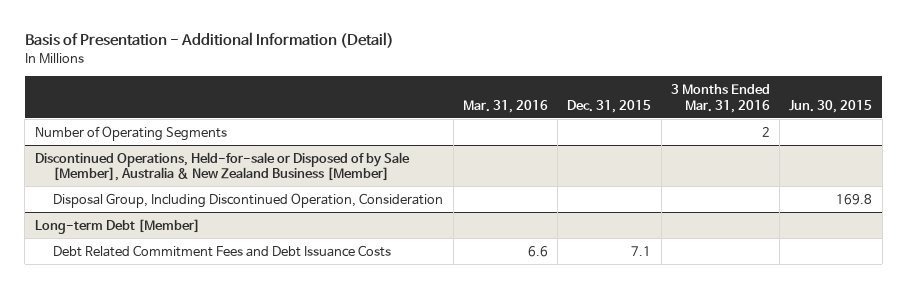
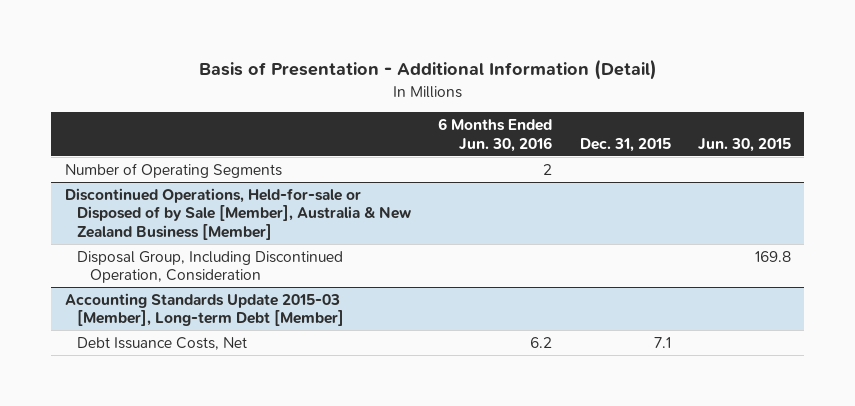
- | Mar. 31, 2016 | Dec. 31, 2015 | 3 Months Ended Mar. 31, 2016 | Jun. 30, 2015
+ | 6 Months Ended Jun. 30, 2016 | Dec. 31, 2015 | Jun. 30, 2015
- Long-term Debt [Member]
- Debt Related Commitment Fees and Debt Issuance Costs | 6.6 | 7.1 | |
+ Accounting Standards Update 2015-03 [Member], Long-term Debt [Member]
+ Debt Issuance Costs, Net | 6.2 | 7.1 |

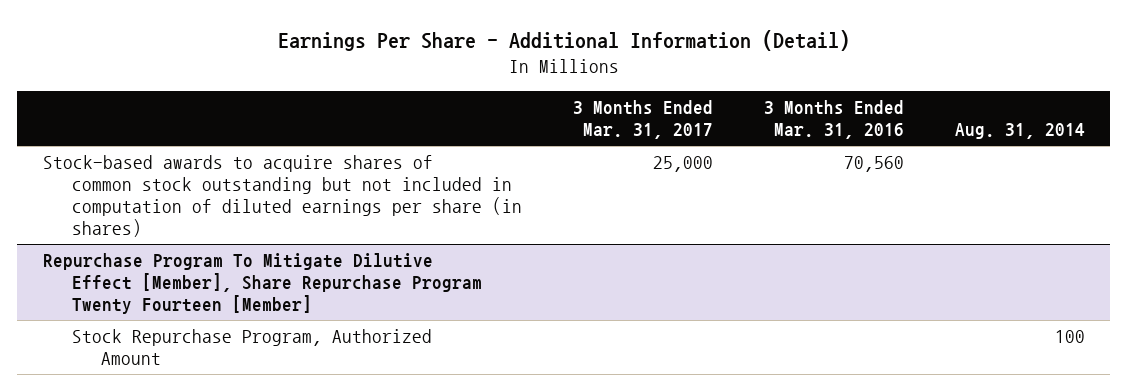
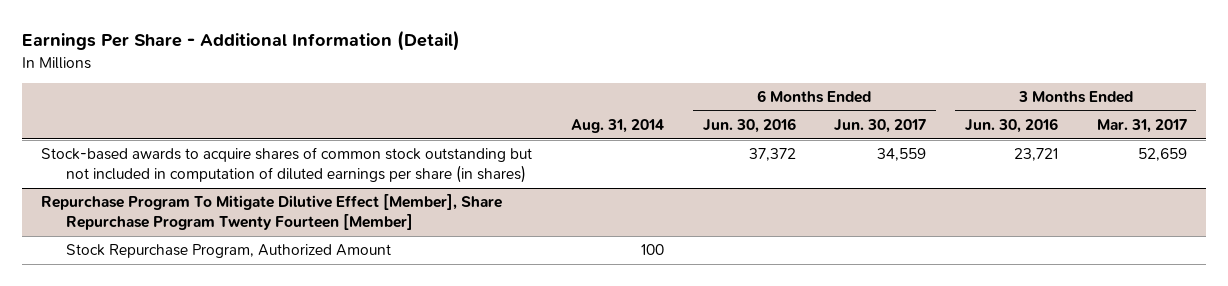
- | 3 Months Ended Mar. 31, 2017 | 3 Months Ended Mar. 31, 2016 | Aug. 31, 2014
+ | Aug. 31, 2014 | 6 Months Ended Jun. 30, 2016 | 6 Months Ended Jun. 30, 2017 | 3 Months Ended Jun. 30, 2016 | 3 Months Ended Mar. 31, 2017
- Stock-based awards to acquire shares of common stock outstanding but not included in computation of diluted earnings per share (in shares) | 25,000 | 70,560 |
+ Stock-based awards to acquire shares of common stock outstanding but not included in computation of diluted earnings per share (in shares) | | 37,372 | 34,559 | 23,721 | 52,659

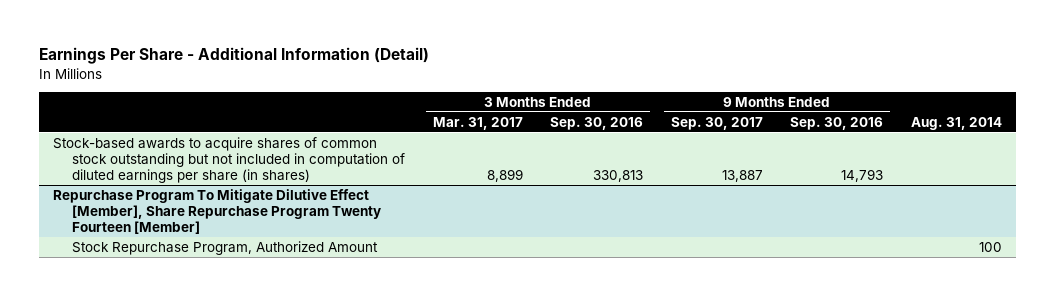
- | Aug. 31, 2014 | 6 Months Ended Jun. 30, 2016 | 6 Months Ended Jun. 30, 2017 | 3 Months Ended Jun. 30, 2016 | 3 Months Ended Mar. 31, 2017
+ | 3 Months Ended Mar. 31, 2017 | 3 Months Ended Sep. 30, 2016 | 9 Months Ended Sep. 30, 2017 | 9 Months Ended Sep. 30, 2016 | Aug. 31, 2014
- Stock-based awards to acquire shares of common stock outstanding but not included in computation of diluted earnings per share (in shares) | | 37,372 | 34,559 | 23,721 | 52,659
+ Stock-based awards to acquire shares of common stock outstanding but not included in computation of diluted earnings per share (in shares) | 8,899 | 330,813 | 13,887 | 14,793 |

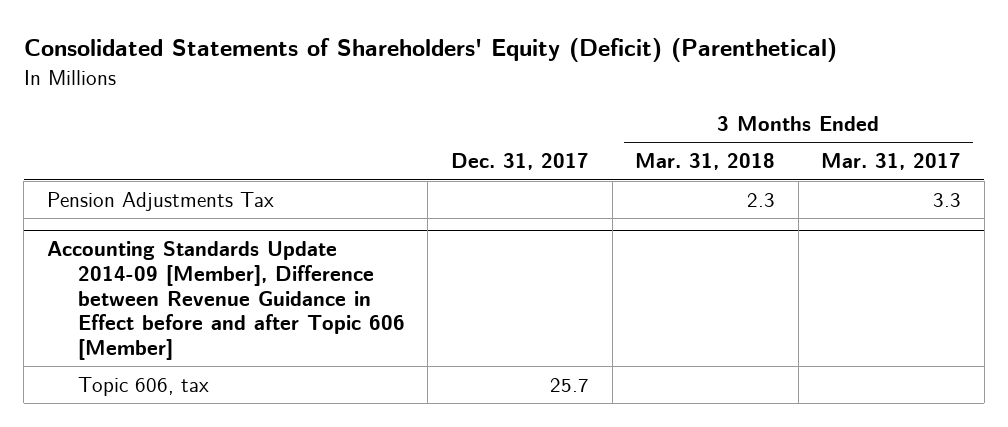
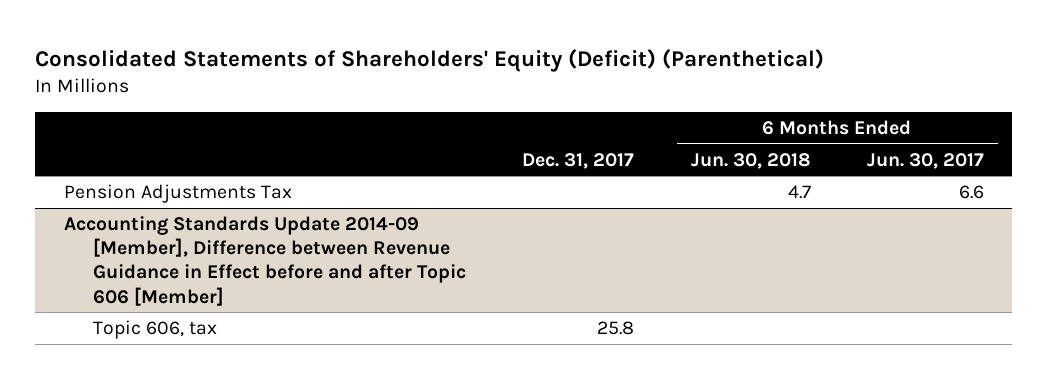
- | Dec. 31, 2017 | 3 Months Ended Mar. 31, 2018 | 3 Months Ended Mar. 31, 2017
+ | Dec. 31, 2017 | 6 Months Ended Jun. 30, 2018 | 6 Months Ended Jun. 30, 2017
@ Accounting Standards Update 2014-09 [Member], Difference between Revenue Guidance in Effect before and after Topic 606 [Member]
- Topic 606, tax | 25.7 | |
+ Topic 606, tax | 25.8 | |

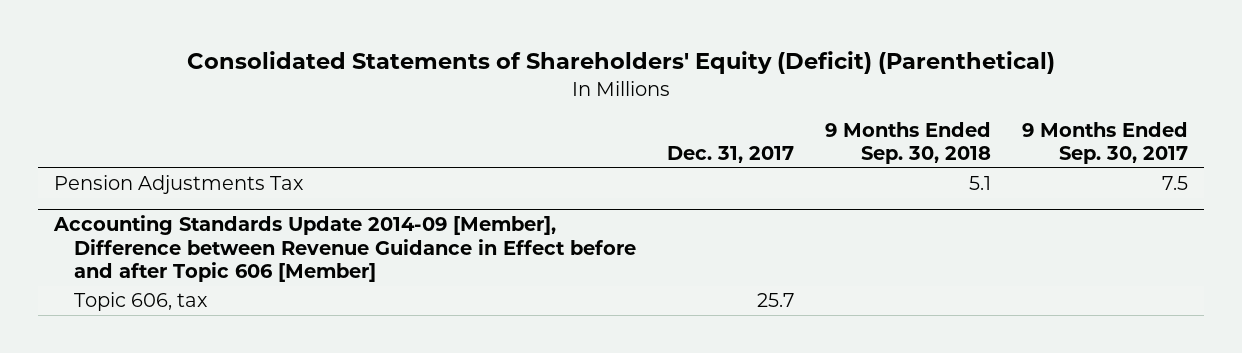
- | Dec. 31, 2017 | 6 Months Ended Jun. 30, 2018 | 6 Months Ended Jun. 30, 2017
+ | Dec. 31, 2017 | 9 Months Ended Sep. 30, 2018 | 9 Months Ended Sep. 30, 2017
@ Accounting Standards Update 2014-09 [Member], Difference between Revenue Guidance in Effect before and after Topic 606 [Member]
- Topic 606, tax | 25.8 | |
+ Topic 606, tax | 25.7 | |

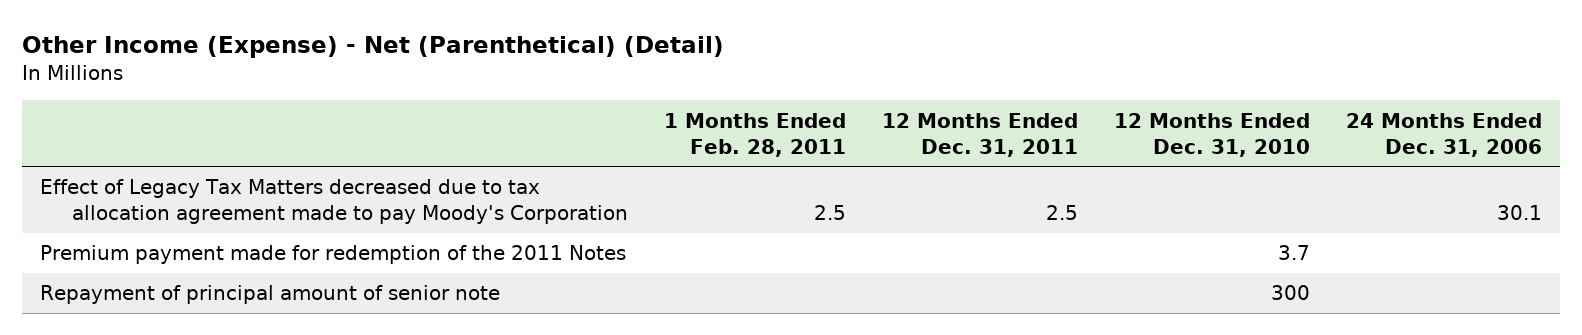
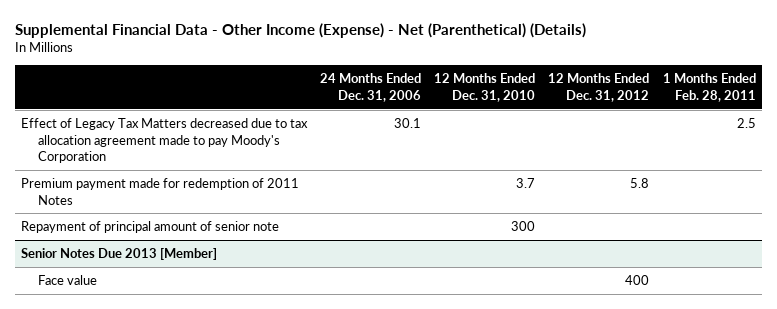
- Other Income (Expense) - Net (Parenthetical) (Detail)
+ Supplemental Financial Data - Other Income (Expense) - Net (Parenthetical) (Details)
- | 1 Months Ended Feb. 28, 2011 | 12 Months Ended Dec. 31, 2011 | 12 Months Ended Dec. 31, 2010 | 24 Months Ended Dec. 31, 2006
+ | 24 Months Ended Dec. 31, 2006 | 12 Months Ended Dec. 31, 2010 | 12 Months Ended Dec. 31, 2012 | 1 Months Ended Feb. 28, 2011
- Premium payment made for redemption of the 2011 Notes | | | 3.7 |
+ Premium payment made for redemption of 2011 Notes | | 3.7 | 5.8 |
+ Senior Notes Due 2013 [Member]
+ Face value | | | 400 |

